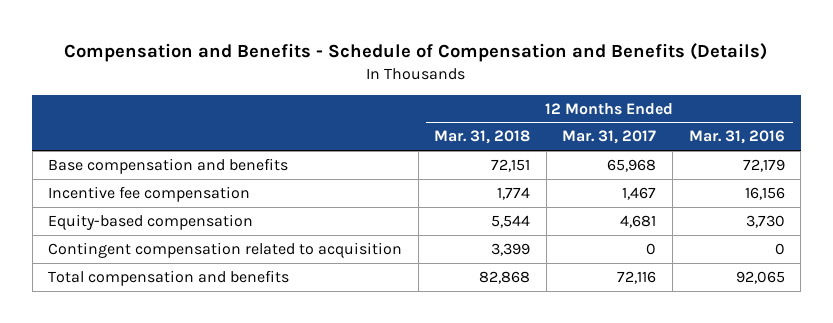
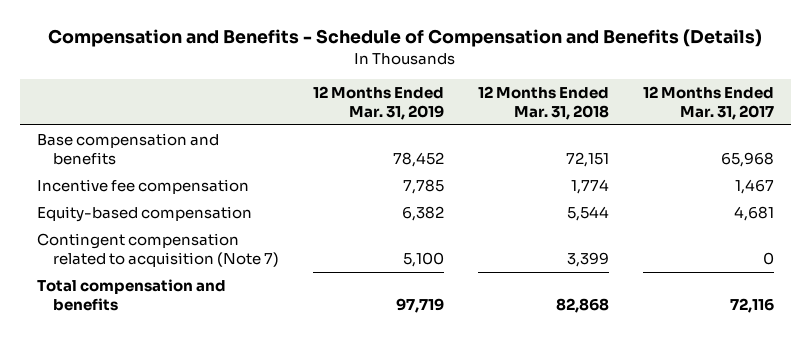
- | 12 Months Ended Mar. 31, 2018 | 12 Months Ended Mar. 31, 2017 | 12 Months Ended Mar. 31, 2016
+ | 12 Months Ended Mar. 31, 2019 | 12 Months Ended Mar. 31, 2018 | 12 Months Ended Mar. 31, 2017
- Contingent compensation related to acquisition | 3,399 | 0 | 0
+ Contingent compensation related to acquisition (Note 7) | 5,100 | 3,399 | 0

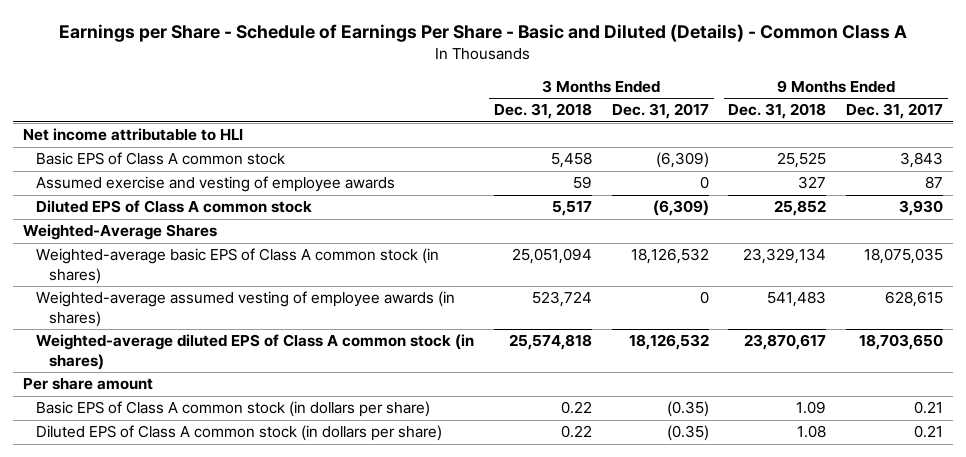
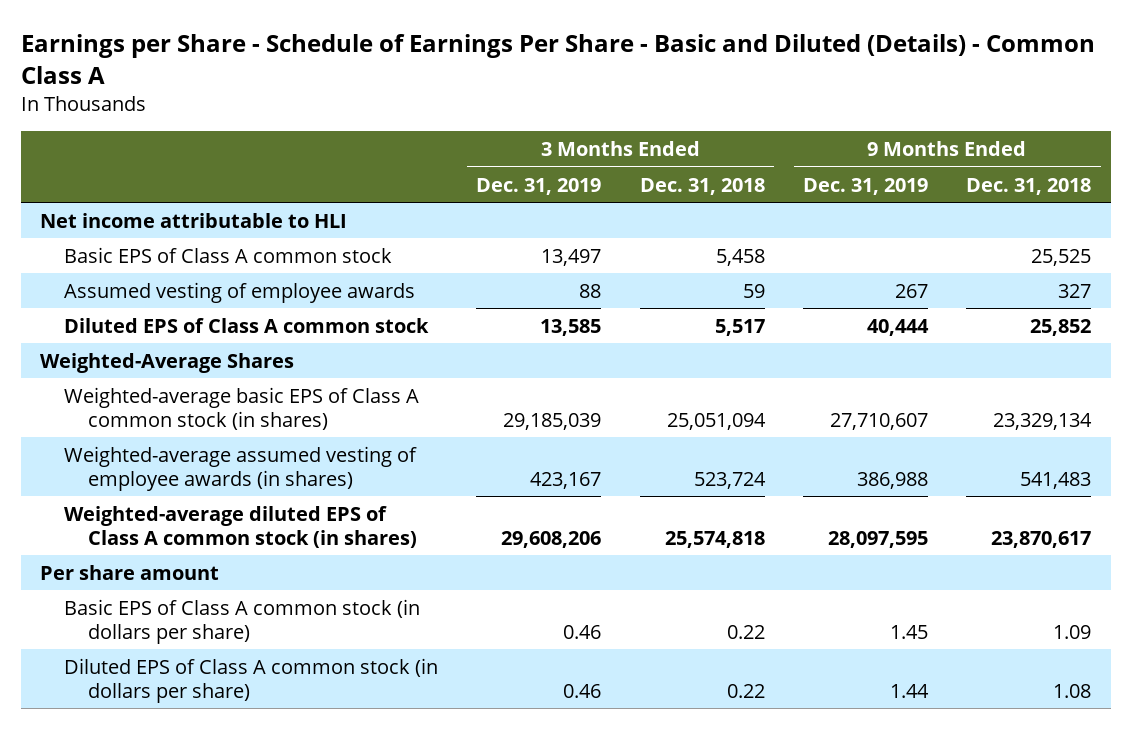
- | 3 Months Ended Dec. 31, 2018 | 3 Months Ended Dec. 31, 2017 | 9 Months Ended Dec. 31, 2018 | 9 Months Ended Dec. 31, 2017
+ | 3 Months Ended Dec. 31, 2019 | 3 Months Ended Dec. 31, 2018 | 9 Months Ended Dec. 31, 2019 | 9 Months Ended Dec. 31, 2018
- Assumed exercise and vesting of employee awards | 59 | 0 | 327 | 87
+ Assumed vesting of employee awards | 88 | 59 | 267 | 327

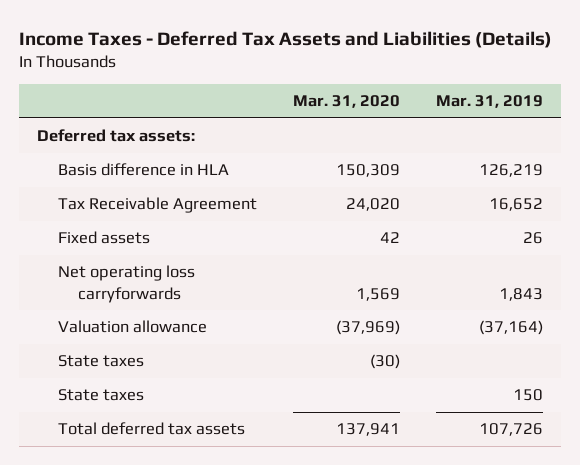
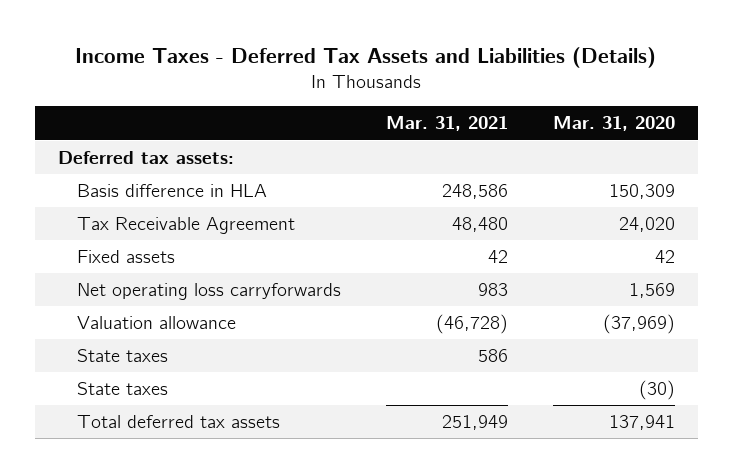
- | Mar. 31, 2020 | Mar. 31, 2019
+ | Mar. 31, 2021 | Mar. 31, 2020
moved down: State taxes | | (30)

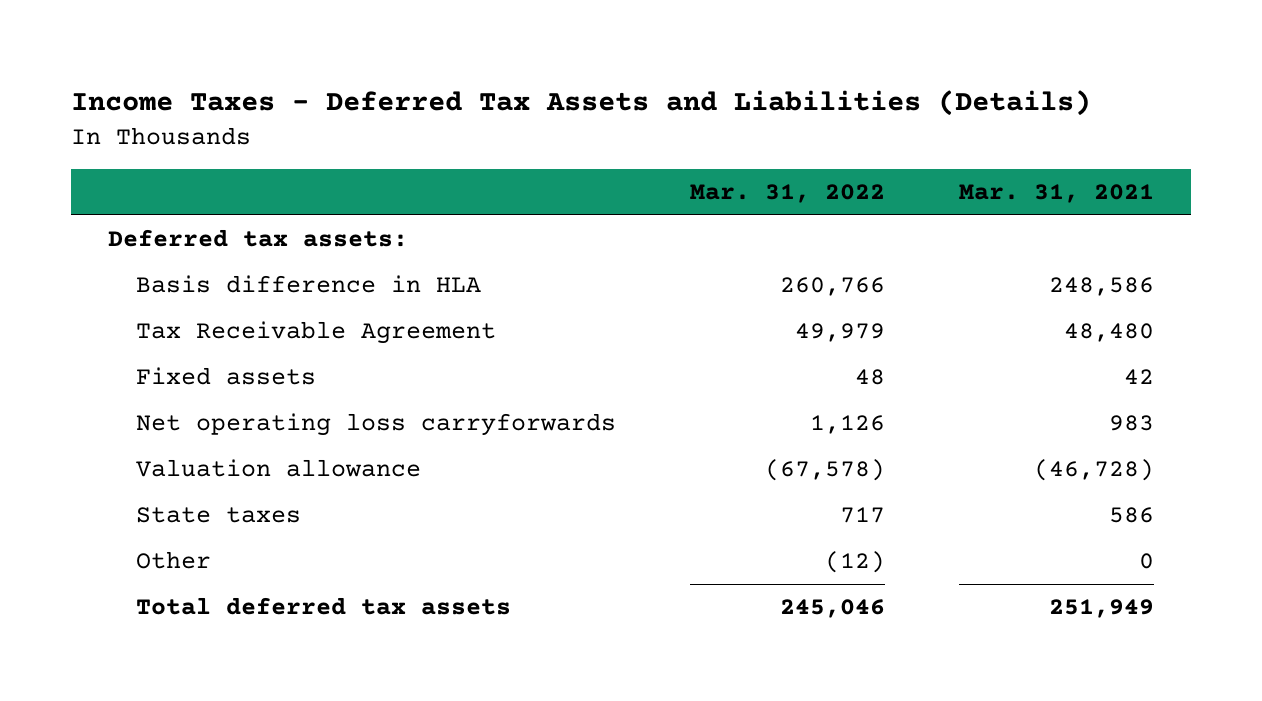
- | Mar. 31, 2021 | Mar. 31, 2020
+ | Mar. 31, 2022 | Mar. 31, 2021
- State taxes | | (30)
+ Other | (12) | 0

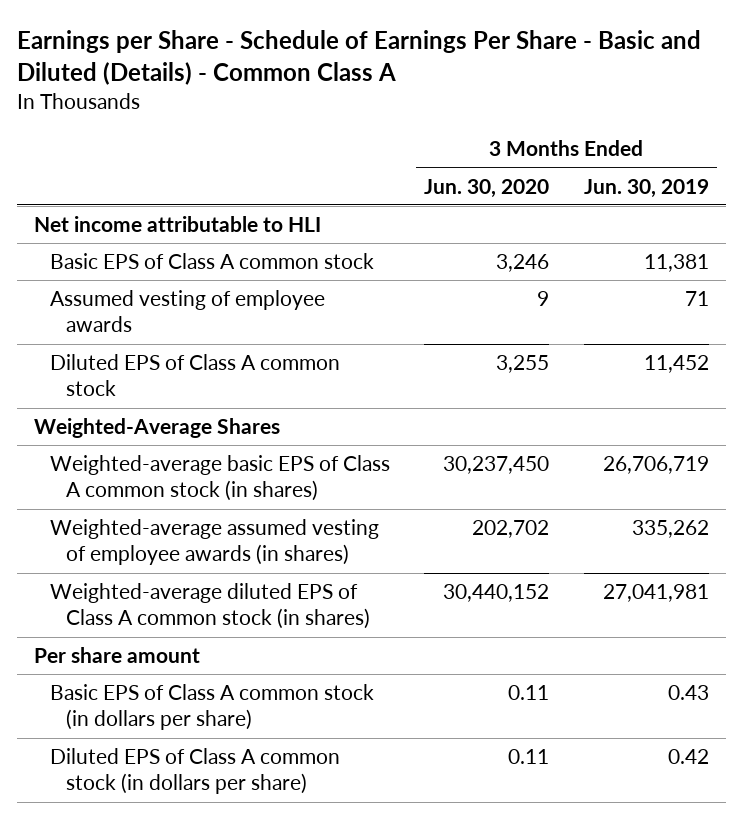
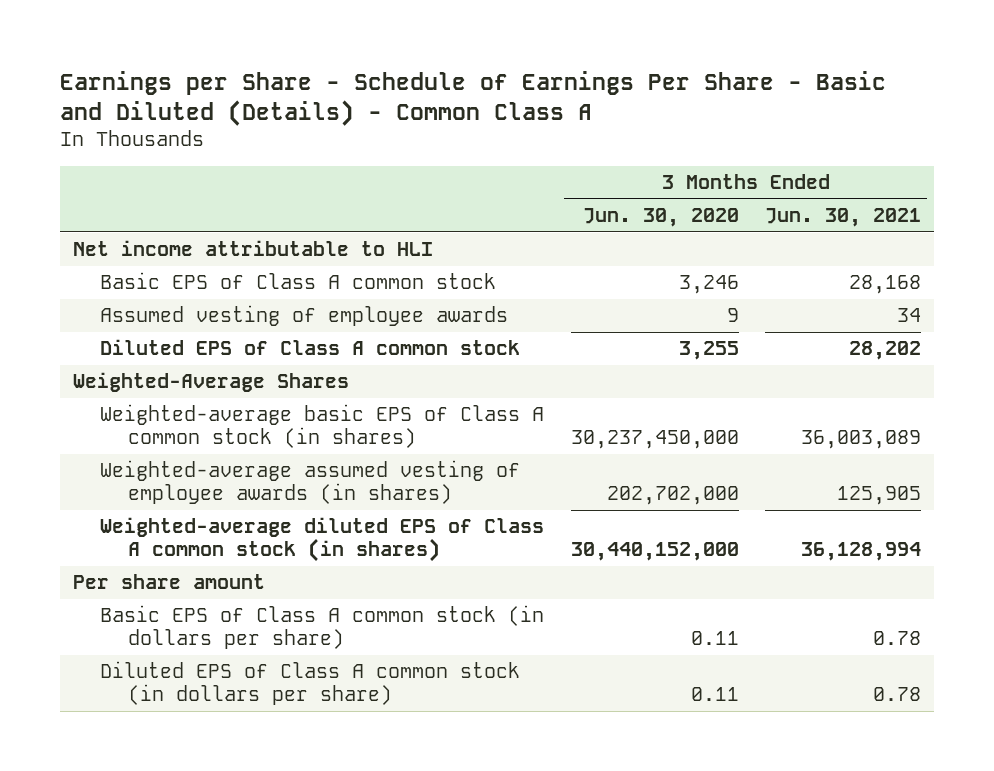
- | 3 Months Ended Jun. 30, 2020 | 3 Months Ended Jun. 30, 2019
+ | 3 Months Ended Jun. 30, 2020 | 3 Months Ended Jun. 30, 2021
- Weighted-average basic EPS of Class A common stock (in shares) | 30,237,450 | 26,706,719
- Weighted-average assumed vesting of employee awards (in shares) | 202,702 | 335,262
- Weighted-average diluted EPS of Class A common stock (in shares) | 30,440,152 | 27,041,981
+ Weighted-average basic EPS of Class A common stock (in shares) | 30,237,450,000 | 36,003,089
+ Weighted-average assumed vesting of employee awards (in shares) | 202,702,000 | 125,905
+ Weighted-average diluted EPS of Class A common stock (in shares) | 30,440,152,000 | 36,128,994

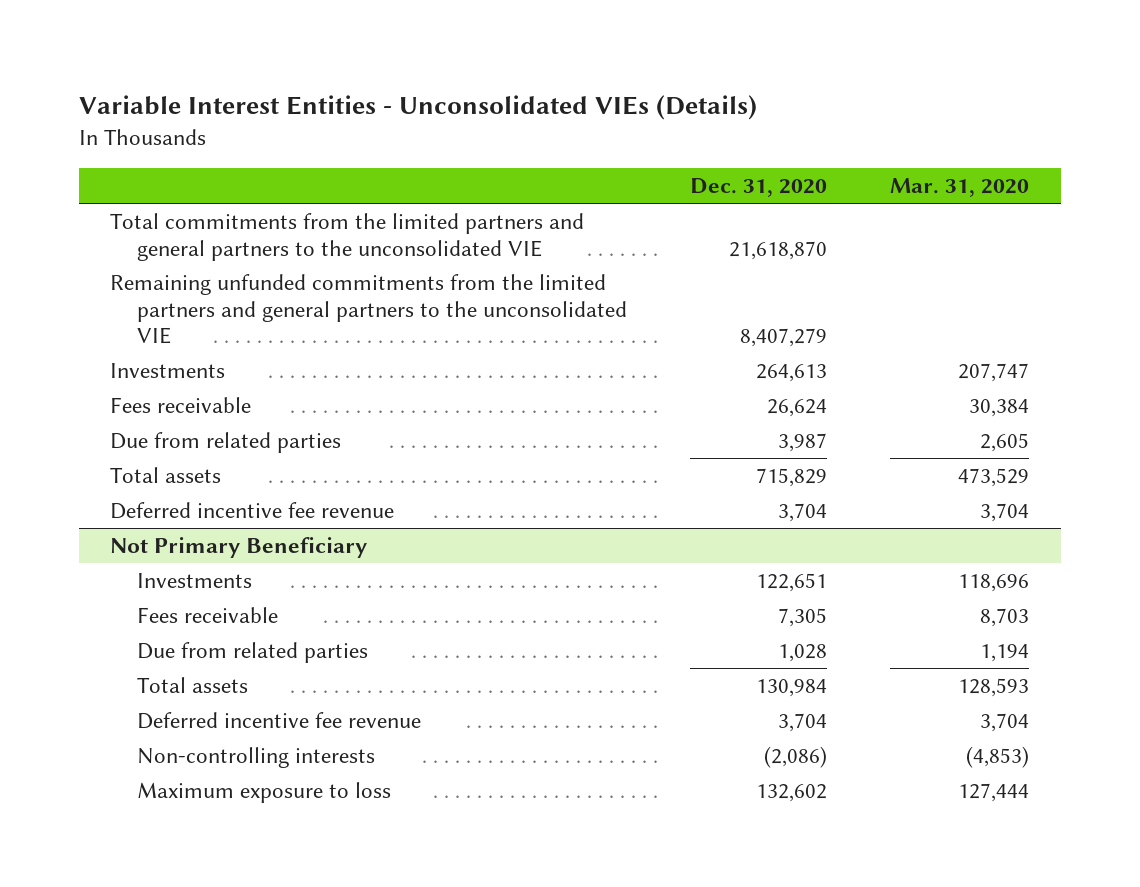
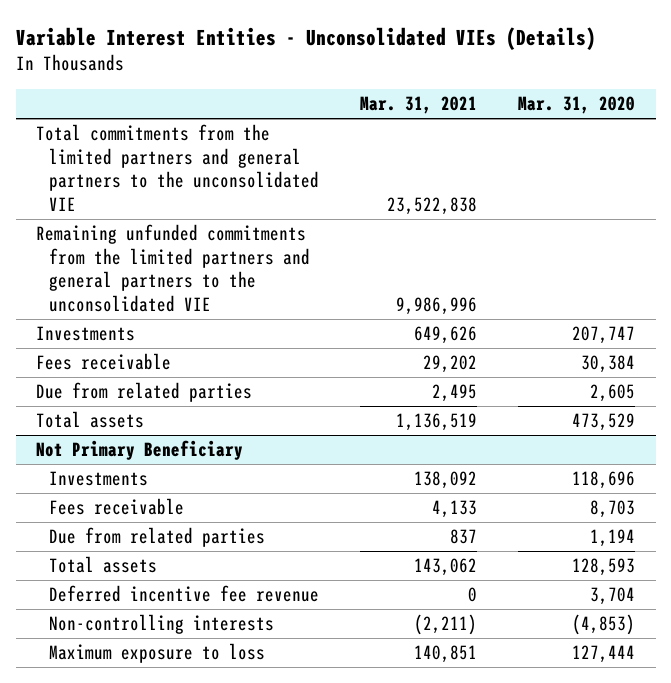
- | Dec. 31, 2020 | Mar. 31, 2020
+ | Mar. 31, 2021 | Mar. 31, 2020
- Deferred incentive fee revenue | 3,704 | 3,704

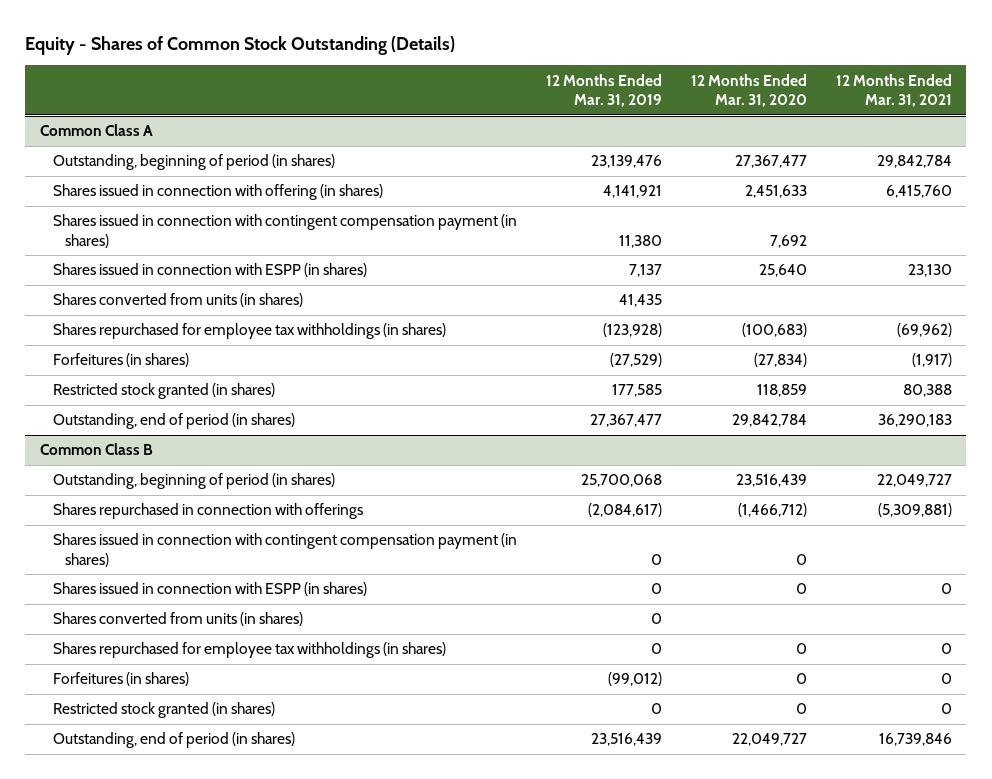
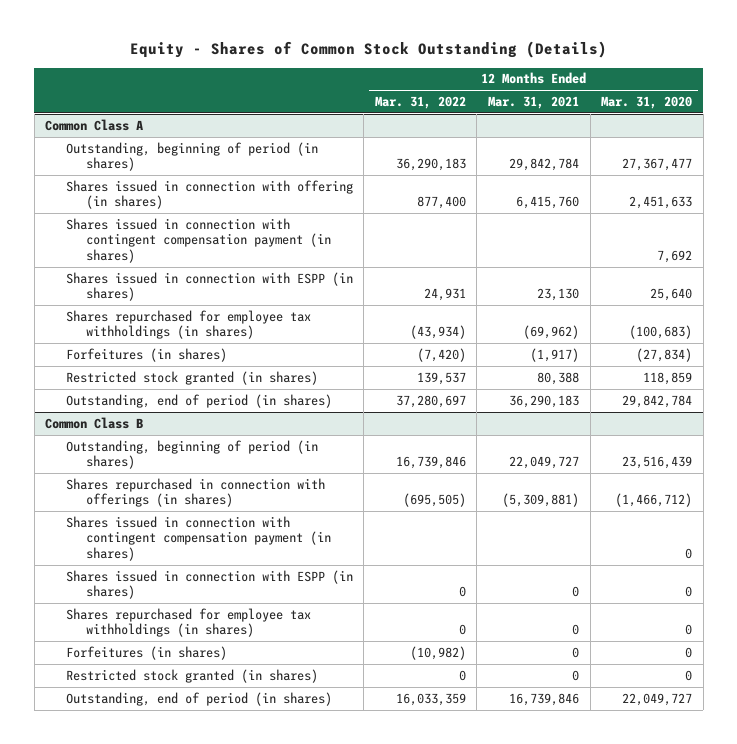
- | 12 Months Ended Mar. 31, 2019 | 12 Months Ended Mar. 31, 2020 | 12 Months Ended Mar. 31, 2021
+ | 12 Months Ended Mar. 31, 2022 | 12 Months Ended Mar. 31, 2021 | 12 Months Ended Mar. 31, 2020
@ Common Class A
- Shares converted from units (in shares) | 41,435 | |
@ Common Class B
- Shares repurchased in connection with offerings | (2,084,617) | (1,466,712) | (5,309,881)
+ Shares repurchased in connection with offerings (in shares) | (695,505) | (5,309,881) | (1,466,712)
- Shares converted from units (in shares) | 0 | |

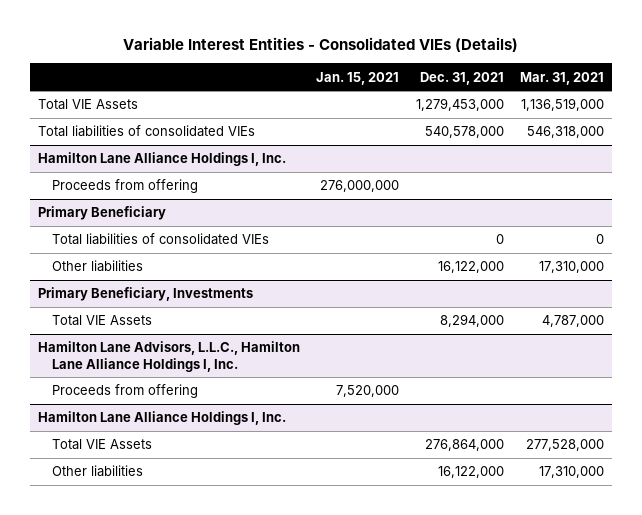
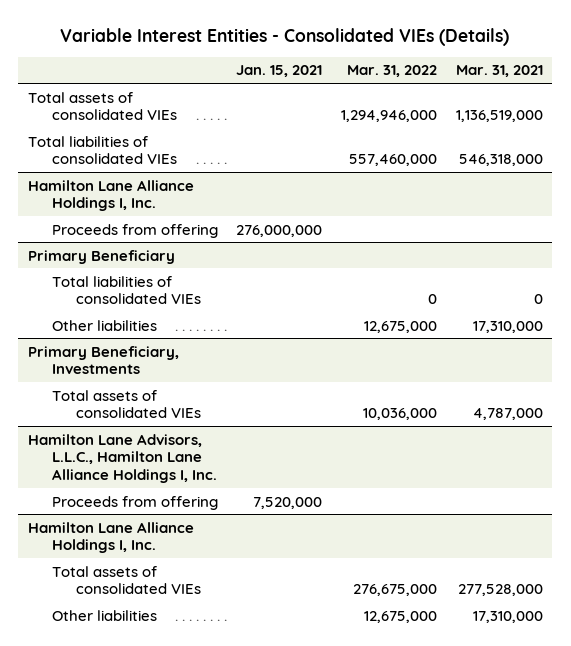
- | Jan. 15, 2021 | Dec. 31, 2021 | Mar. 31, 2021
+ | Jan. 15, 2021 | Mar. 31, 2022 | Mar. 31, 2021
- Total VIE Assets | | 1,279,453,000 | 1,136,519,000
+ Total assets of consolidated VIEs | | 1,294,946,000 | 1,136,519,000
@ Primary Beneficiary, Investments
- Total VIE Assets | | 8,294,000 | 4,787,000
+ Total assets of consolidated VIEs | | 10,036,000 | 4,787,000
@ Hamilton Lane Alliance Holdings I, Inc.
- Total VIE Assets | | 276,864,000 | 277,528,000
+ Total assets of consolidated VIEs | | 276,675,000 | 277,528,000

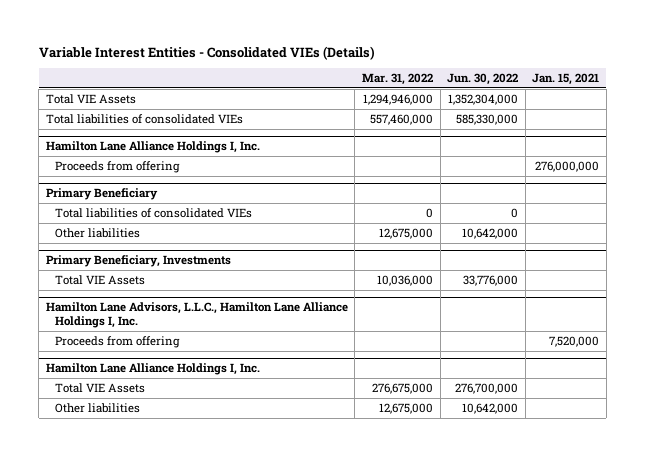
- | Jan. 15, 2021 | Mar. 31, 2022 | Mar. 31, 2021
+ | Mar. 31, 2022 | Jun. 30, 2022 | Jan. 15, 2021
- Total assets of consolidated VIEs | | 1,294,946,000 | 1,136,519,000
+ Total VIE Assets | 1,294,946,000 | 1,352,304,000 |
@ Primary Beneficiary, Investments
- Total assets of consolidated VIEs | | 10,036,000 | 4,787,000
+ Total VIE Assets | 10,036,000 | 33,776,000 |
@ Hamilton Lane Alliance Holdings I, Inc.
- Total assets of consolidated VIEs | | 276,675,000 | 277,528,000
+ Total VIE Assets | 276,675,000 | 276,700,000 |

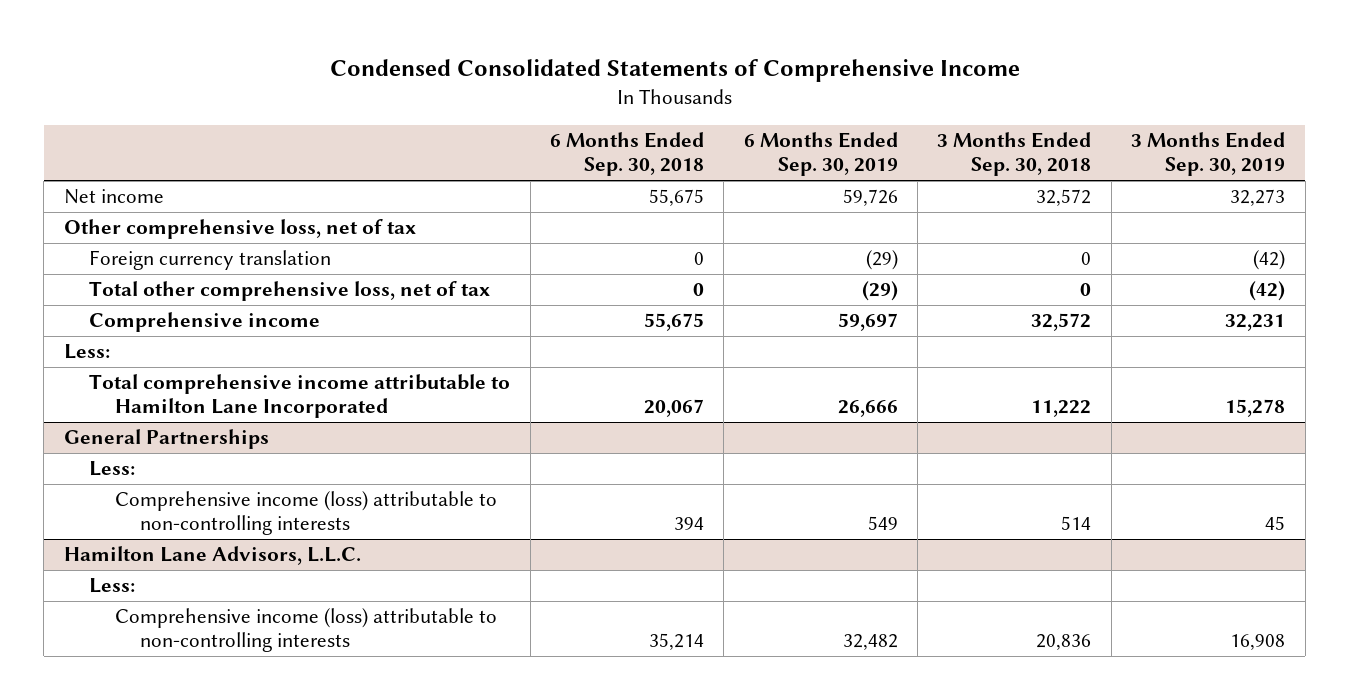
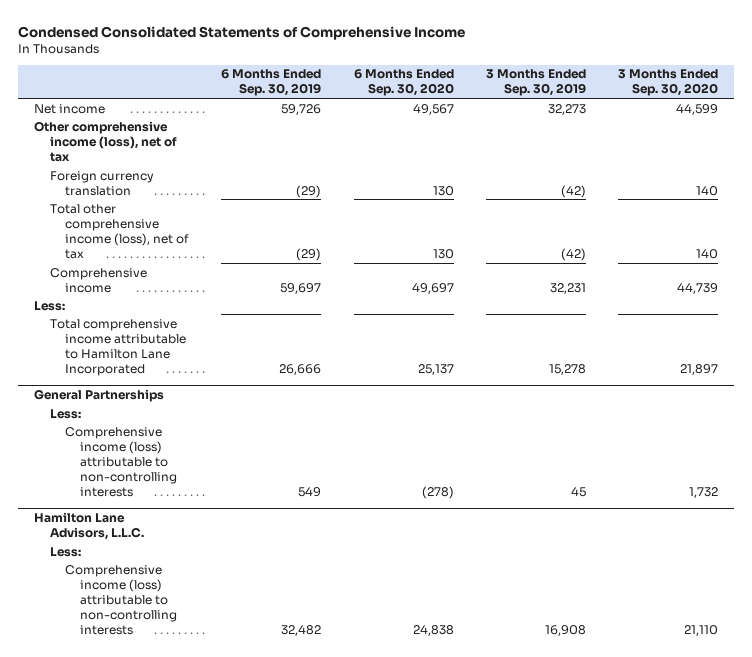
- | 6 Months Ended Sep. 30, 2018 | 6 Months Ended Sep. 30, 2019 | 3 Months Ended Sep. 30, 2018 | 3 Months Ended Sep. 30, 2019
+ | 6 Months Ended Sep. 30, 2019 | 6 Months Ended Sep. 30, 2020 | 3 Months Ended Sep. 30, 2019 | 3 Months Ended Sep. 30, 2020
- Other comprehensive loss, net of tax
+ Other comprehensive income (loss), net of tax
- Total other comprehensive loss, net of tax | 0 | (29) | 0 | (42)
+ Total other comprehensive income (loss), net of tax | (29) | 130 | (42) | 140

